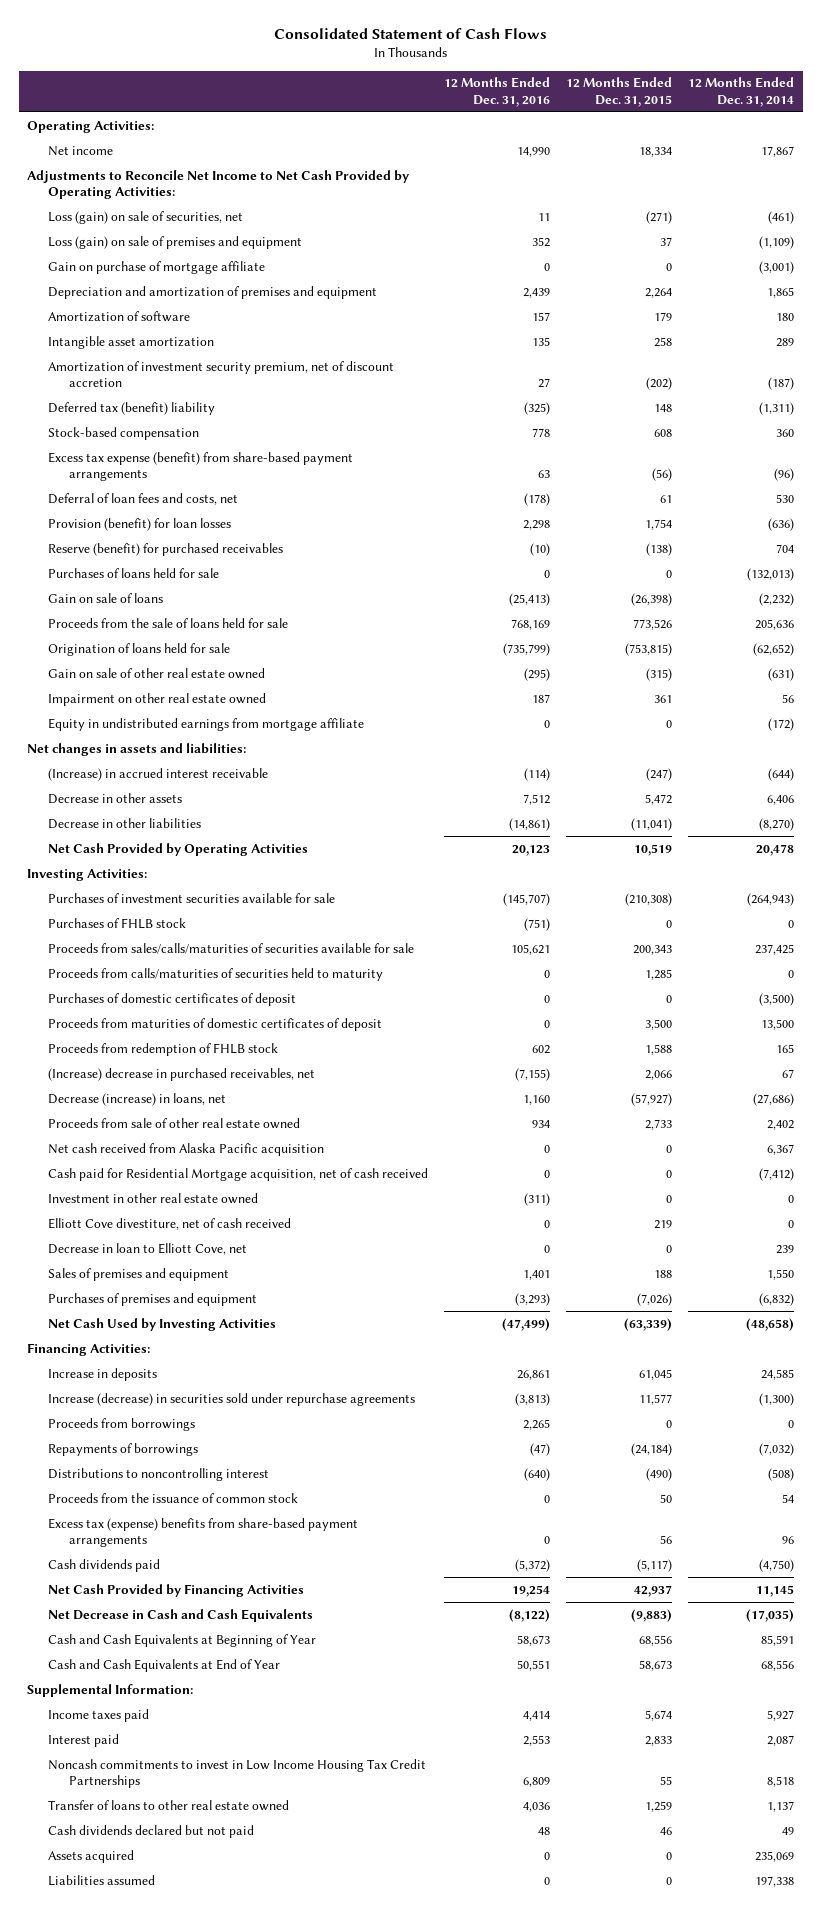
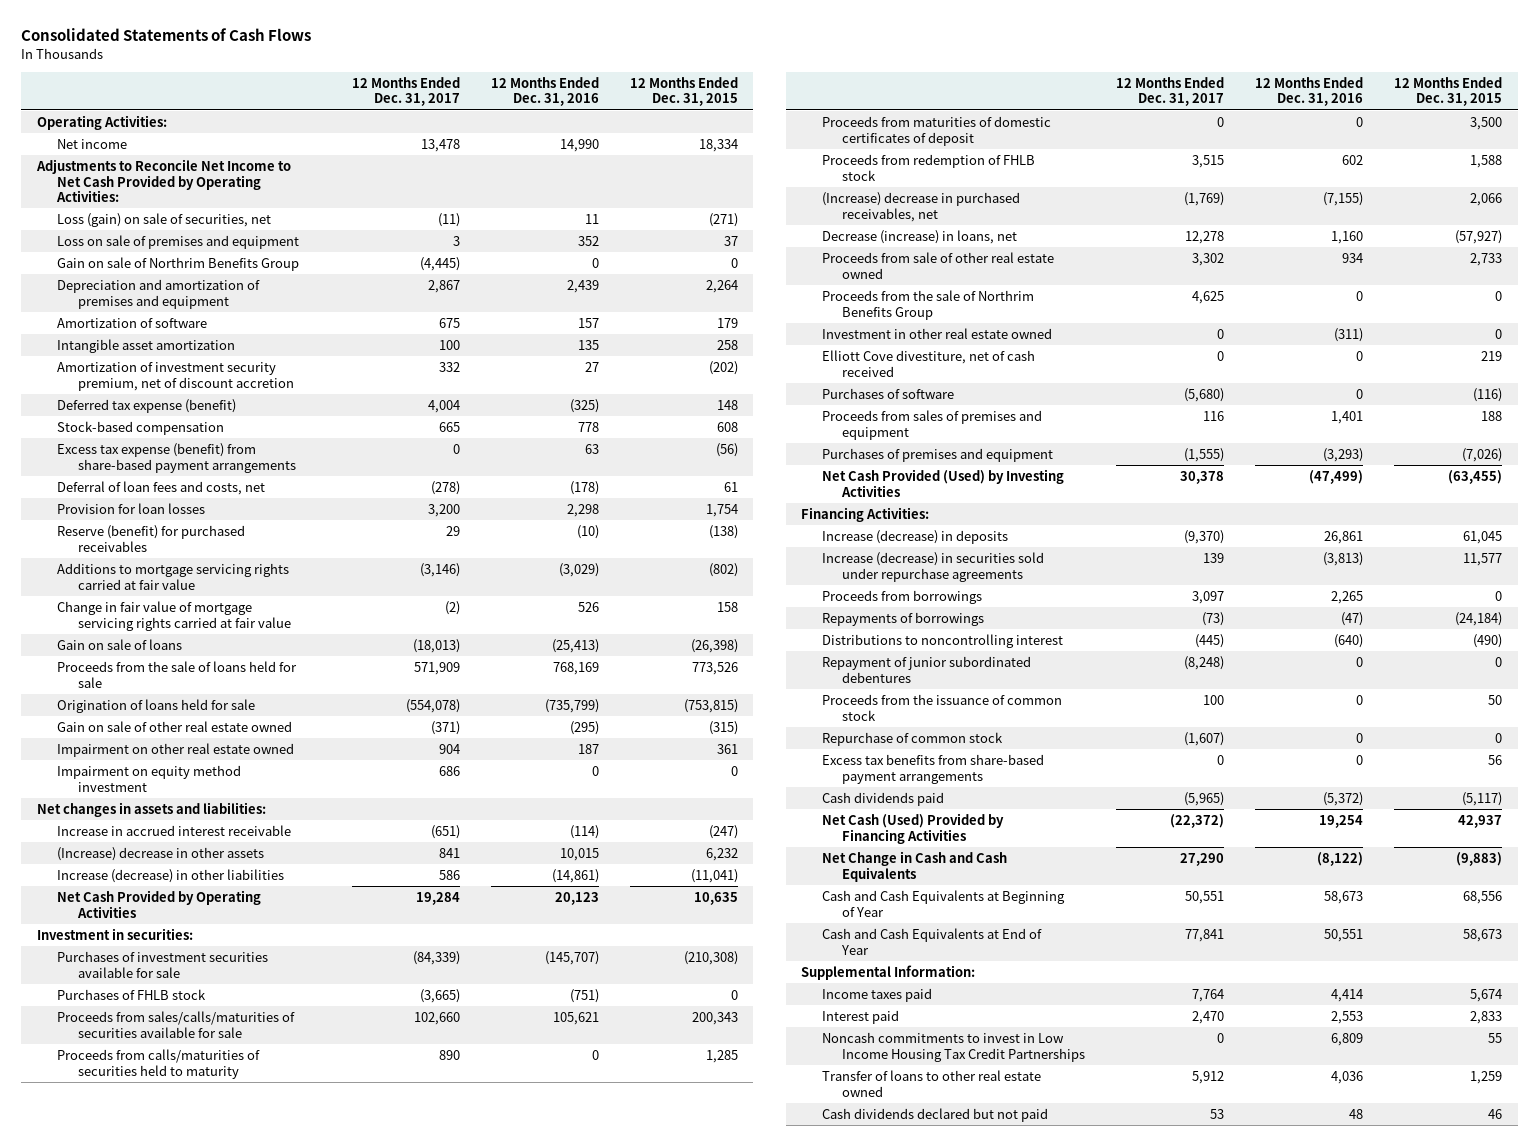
- Consolidated Statement of Cash Flows
+ Consolidated Statements of Cash Flows
- | 12 Months Ended Dec. 31, 2016 | 12 Months Ended Dec. 31, 2015 | 12 Months Ended Dec. 31, 2014
+ | 12 Months Ended Dec. 31, 2017 | 12 Months Ended Dec. 31, 2016 | 12 Months Ended Dec. 31, 2015
- Loss (gain) on sale of premises and equipment | 352 | 37 | (1,109)
- Gain on purchase of mortgage affiliate | 0 | 0 | (3,001)
+ Loss on sale of premises and equipment | 3 | 352 | 37
+ Gain on sale of Northrim Benefits Group | (4,445) | 0 | 0
- Deferred tax (benefit) liability | (325) | 148 | (1,311)
+ Deferred tax expense (benefit) | 4,004 | (325) | 148
- Provision (benefit) for loan losses | 2,298 | 1,754 | (636)
+ Provision for loan losses | 3,200 | 2,298 | 1,754
- Purchases of loans held for sale | 0 | 0 | (132,013)
+ Additions to mortgage servicing rights carried at fair value | (3,146) | (3,029) | (802)
+ Change in fair value of mortgage servicing rights carried at fair value | (2) | 526 | 158
- Equity in undistributed earnings from mortgage affiliate | 0 | 0 | (172)
+ Impairment on equity method investment | 686 | 0 | 0
- (Increase) in accrued interest receivable | (114) | (247) | (644)
- Decrease in other assets | 7,512 | 5,472 | 6,406
- Decrease in other liabilities | (14,861) | (11,041) | (8,270)
- Net Cash Provided by Operating Activities | 20,123 | 10,519 | 20,478
- Investing Activities:
+ Increase in accrued interest receivable | (651) | (114) | (247)
+ (Increase) decrease in other assets | 841 | 10,015 | 6,232
+ Increase (decrease) in other liabilities | 586 | (14,861) | (11,041)
+ Net Cash Provided by Operating Activities | 19,284 | 20,123 | 10,635
+ Investment in securities:
- Purchases of domestic certificates of deposit | 0 | 0 | (3,500)
- Net cash received from Alaska Pacific acquisition | 0 | 0 | 6,367
- Cash paid for Residential Mortgage acquisition, net of cash received | 0 | 0 | (7,412)
+ Proceeds from the sale of Northrim Benefits Group | 4,625 | 0 | 0
- Decrease in loan to Elliott Cove, net | 0 | 0 | 239
- Sales of premises and equipment | 1,401 | 188 | 1,550
+ Purchases of software | (5,680) | 0 | (116)
+ Proceeds from sales of premises and equipment | 116 | 1,401 | 188
- Net Cash Used by Investing Activities | (47,499) | (63,339) | (48,658)
+ Net Cash Provided (Used) by Investing Activities | 30,378 | (47,499) | (63,455)
- Increase in deposits | 26,861 | 61,045 | 24,585
+ Increase (decrease) in deposits | (9,370) | 26,861 | 61,045
+ Repayment of junior subordinated debentures | (8,248) | 0 | 0
- Excess tax (expense) benefits from share-based payment arrangements | 0 | 56 | 96
+ Repurchase of common stock | (1,607) | 0 | 0
+ Excess tax benefits from share-based payment arrangements | 0 | 0 | 56
- Net Cash Provided by Financing Activities | 19,254 | 42,937 | 11,145
- Net Decrease in Cash and Cash Equivalents | (8,122) | (9,883) | (17,035)
+ Net Cash (Used) Provided by Financing Activities | (22,372) | 19,254 | 42,937
+ Net Change in Cash and Cash Equivalents | 27,290 | (8,122) | (9,883)
- Assets acquired | 0 | 0 | 235,069
- Liabilities assumed | 0 | 0 | 197,338

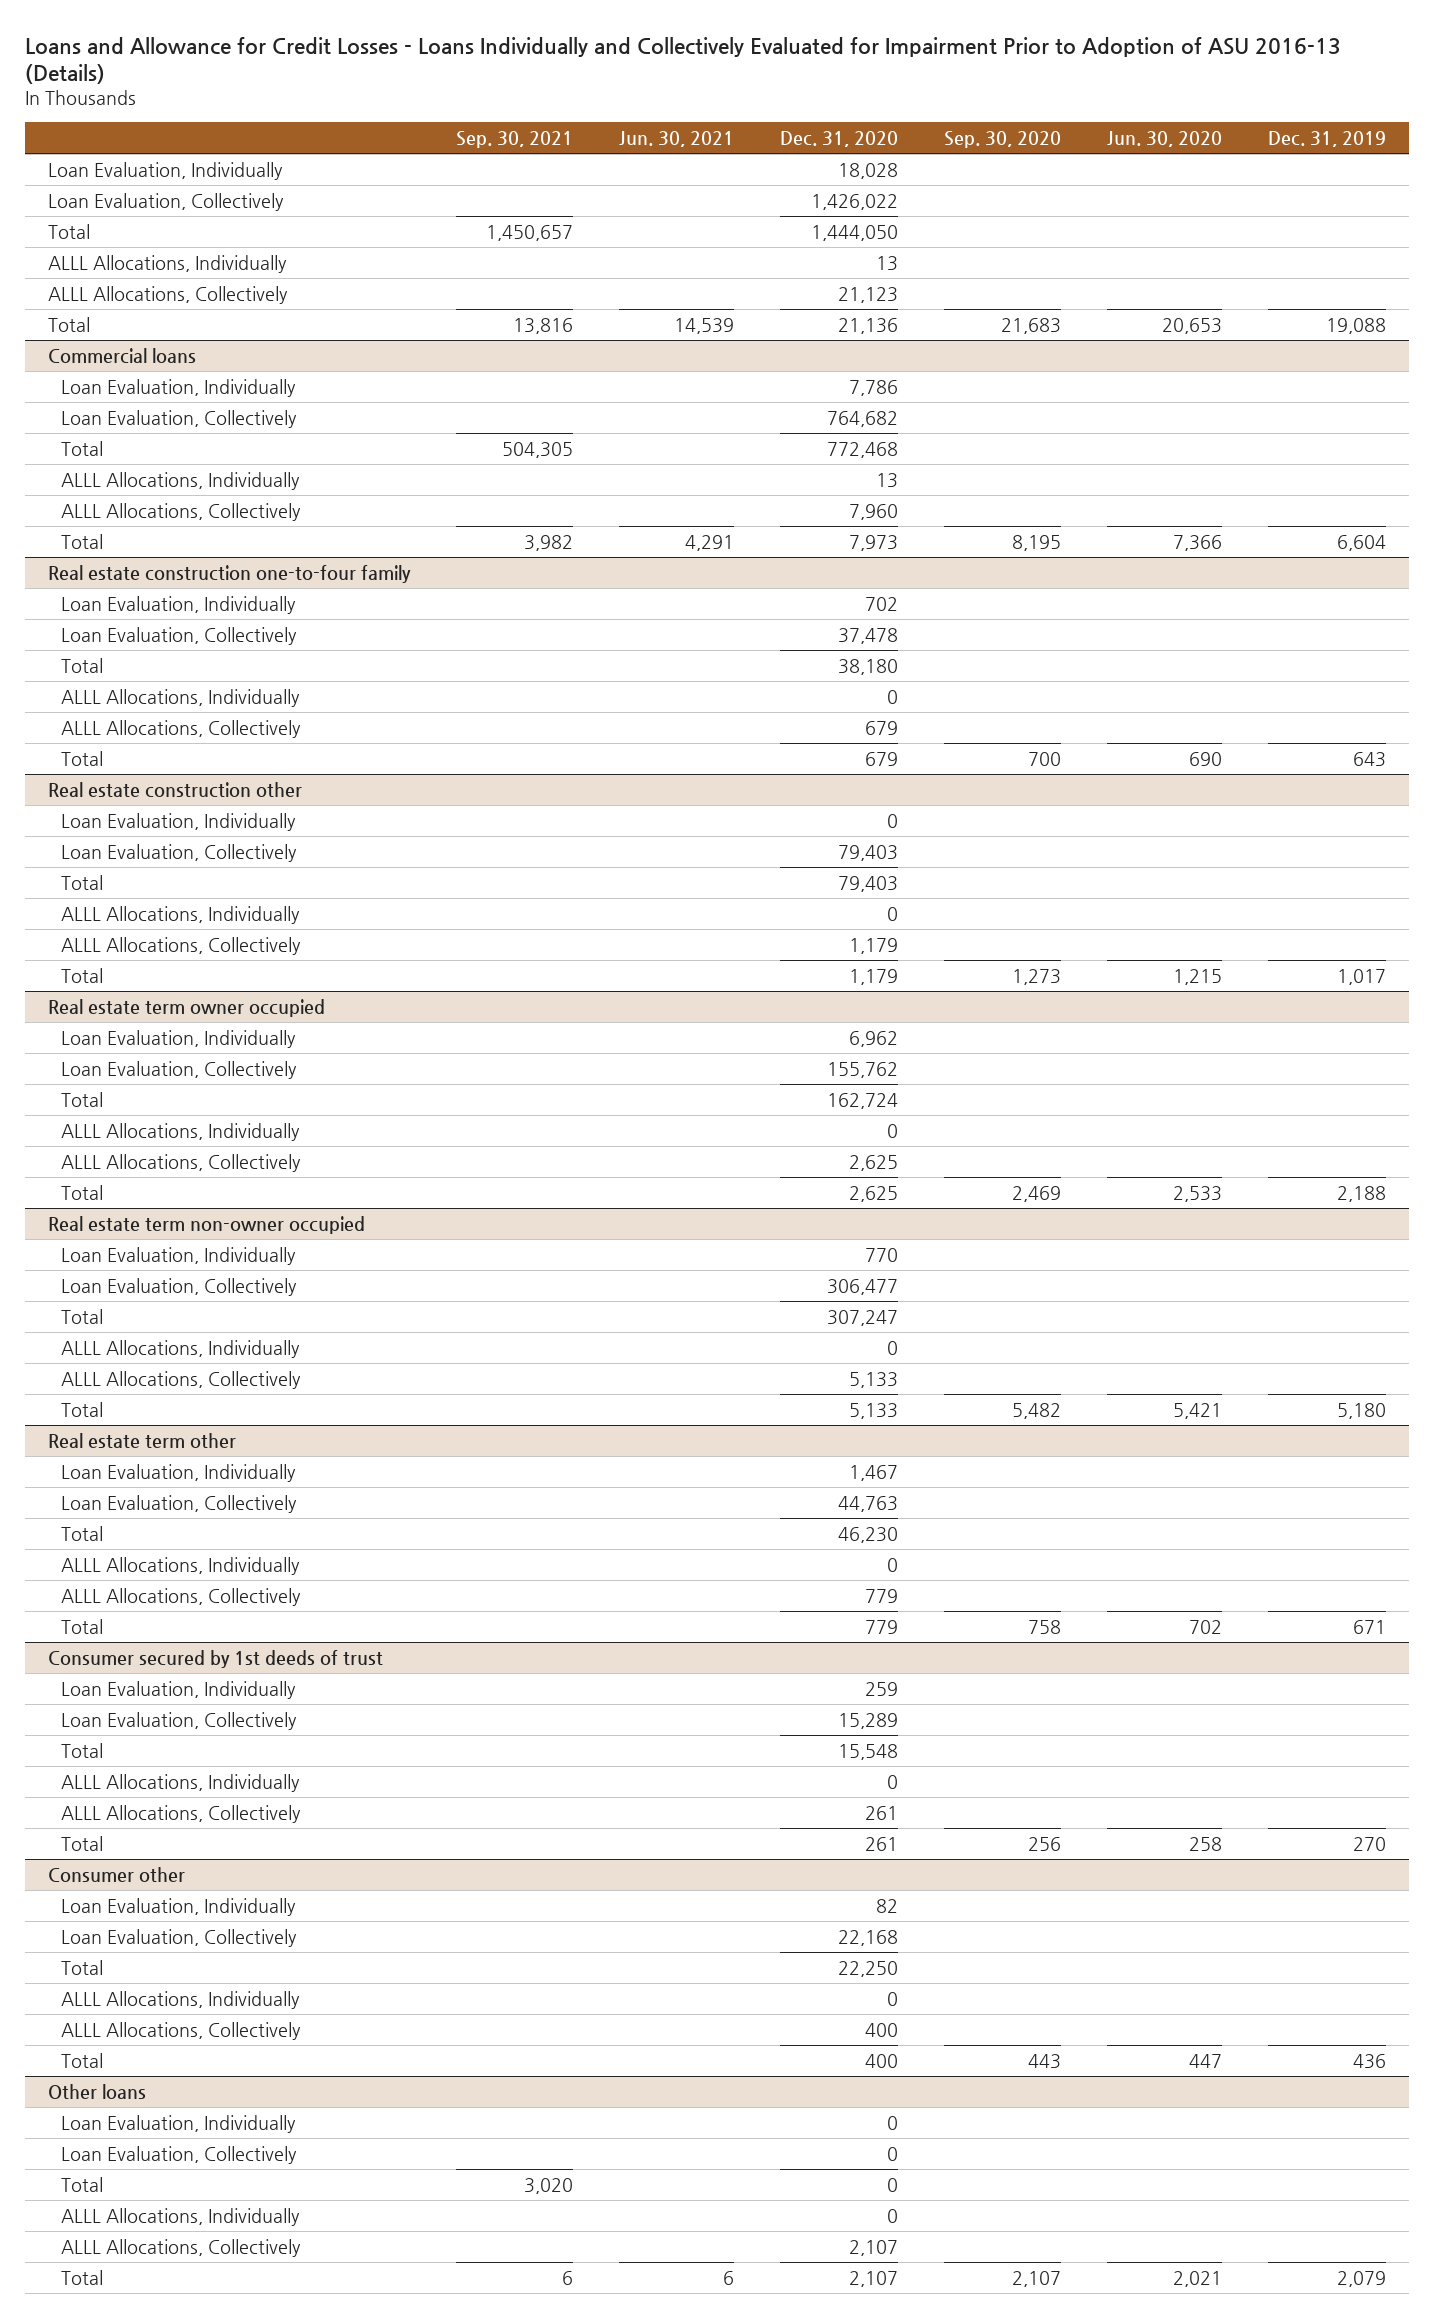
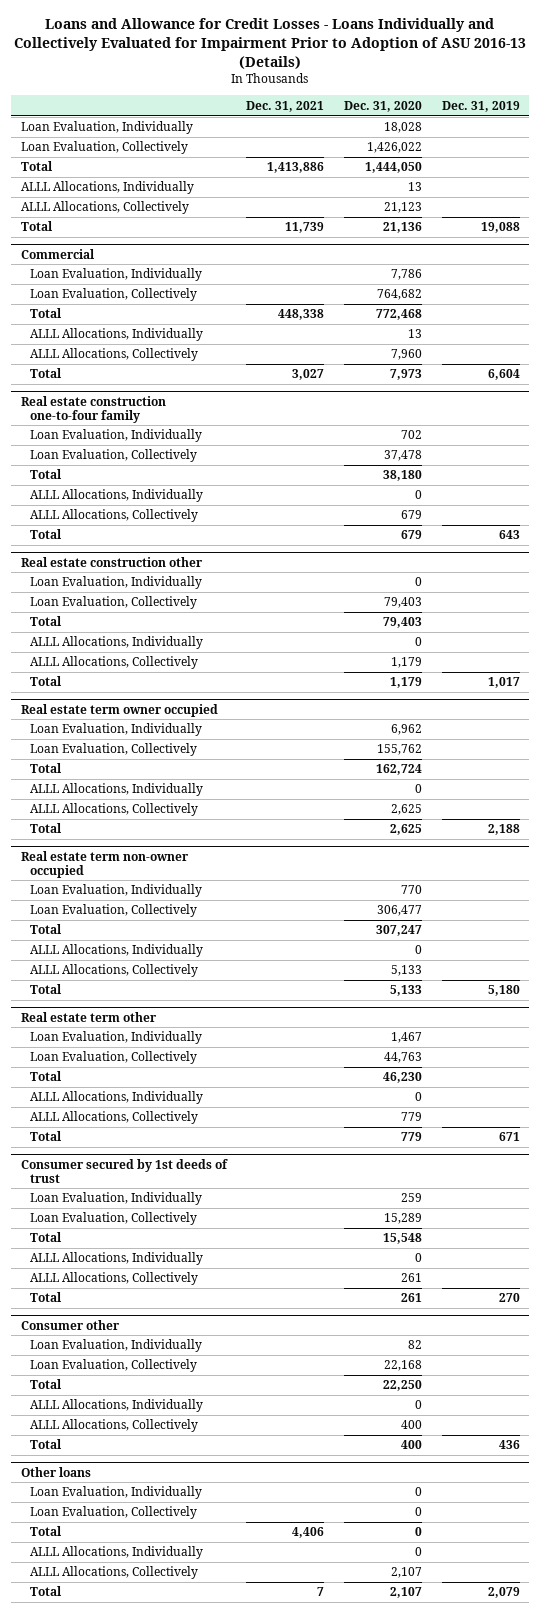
- | Sep. 30, 2021 | Jun. 30, 2021 | Dec. 31, 2020 | Sep. 30, 2020 | Jun. 30, 2020 | Dec. 31, 2019
+ | Dec. 31, 2021 | Dec. 31, 2020 | Dec. 31, 2019
- Commercial loans
+ Commercial

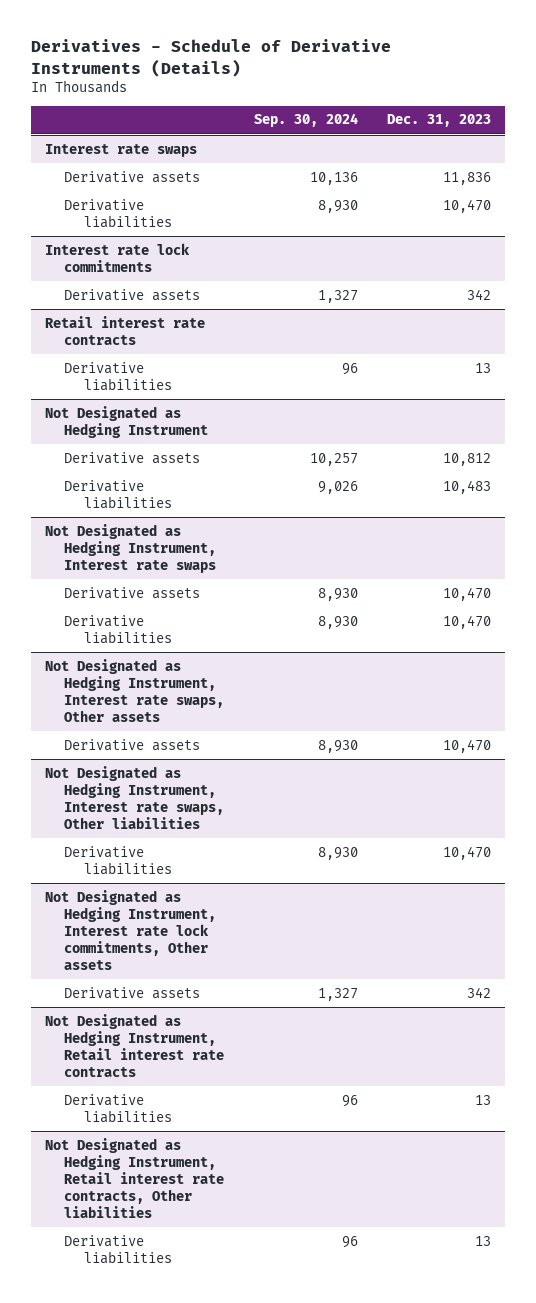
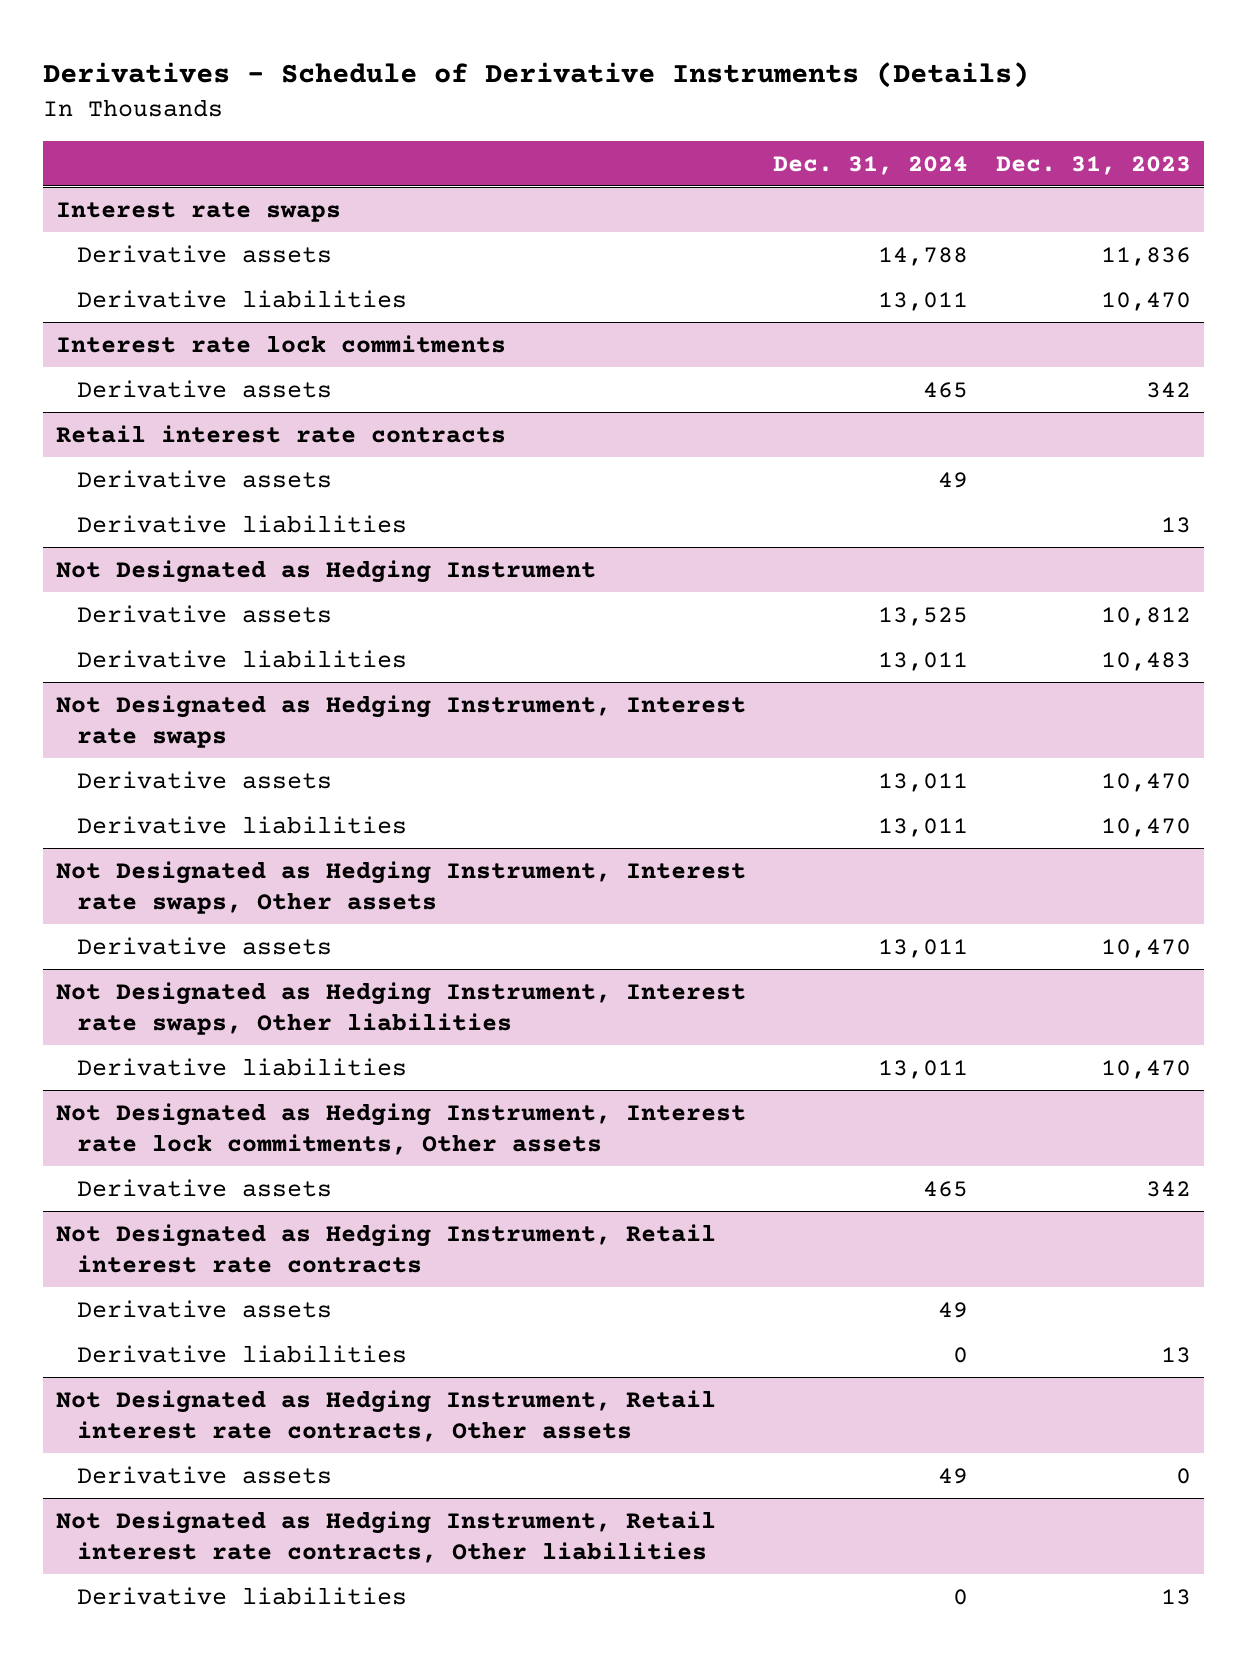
- | Sep. 30, 2024 | Dec. 31, 2023
+ | Dec. 31, 2024 | Dec. 31, 2023
@ Retail interest rate contracts
+ Derivative assets | 49 |
@ Not Designated as Hedging Instrument, Retail interest rate contracts
+ Derivative assets | 49 |
+ Not Designated as Hedging Instrument, Retail interest rate contracts, Other assets
+ Derivative assets | 49 | 0

